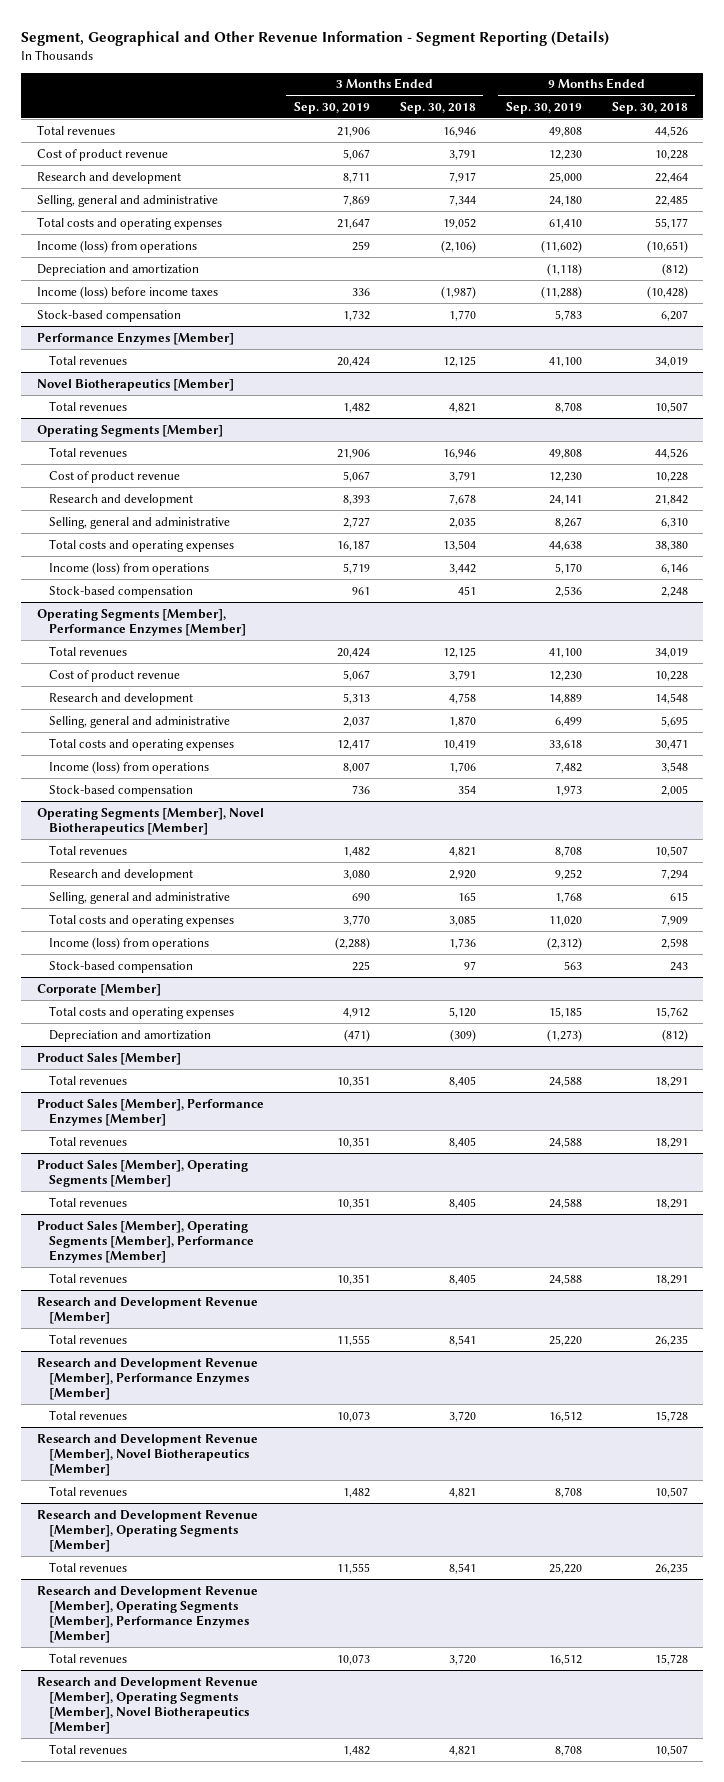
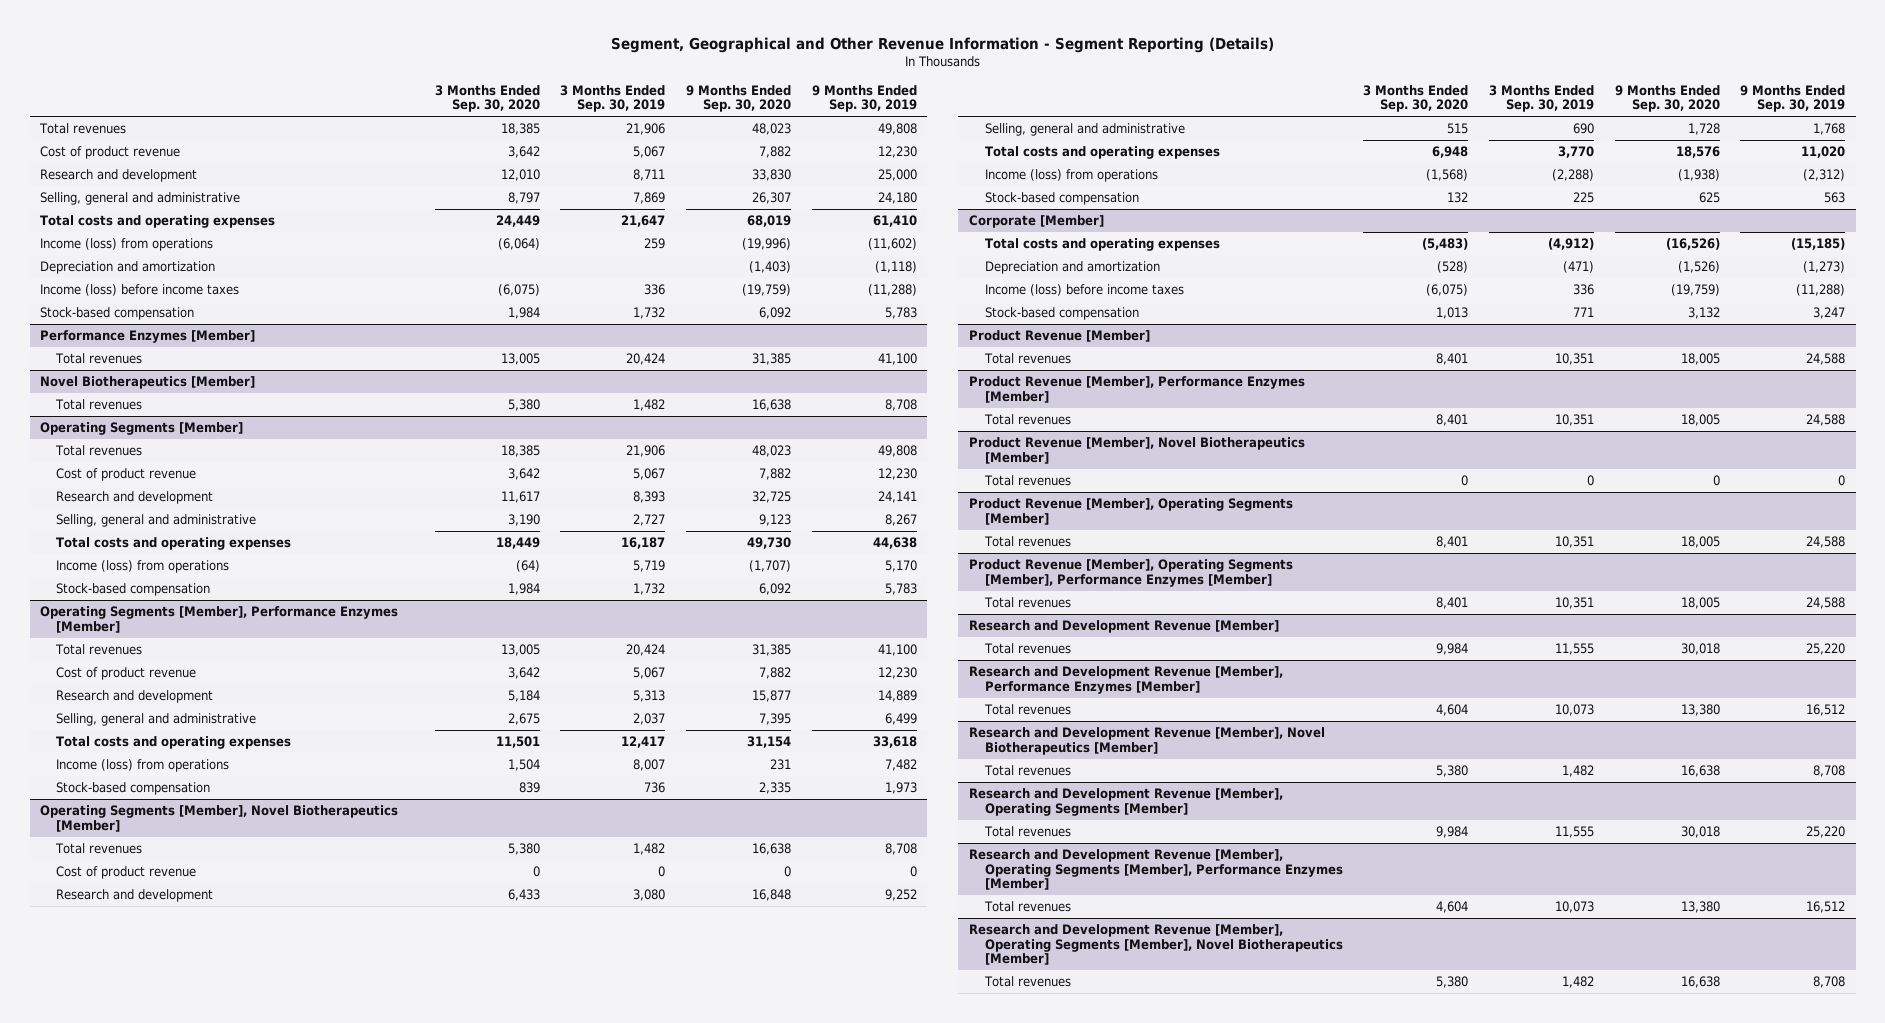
- | 3 Months Ended Sep. 30, 2019 | 3 Months Ended Sep. 30, 2018 | 9 Months Ended Sep. 30, 2019 | 9 Months Ended Sep. 30, 2018
+ | 3 Months Ended Sep. 30, 2020 | 3 Months Ended Sep. 30, 2019 | 9 Months Ended Sep. 30, 2020 | 9 Months Ended Sep. 30, 2019
@ Operating Segments [Member]
- Stock-based compensation | 961 | 451 | 2,536 | 2,248
+ Stock-based compensation | 1,984 | 1,732 | 6,092 | 5,783
@ Operating Segments [Member], Novel Biotherapeutics [Member]
+ Cost of product revenue | 0 | 0 | 0 | 0
@ Corporate [Member]
- Total costs and operating expenses | 4,912 | 5,120 | 15,185 | 15,762
+ Total costs and operating expenses | (5,483) | (4,912) | (16,526) | (15,185)
- Product Sales [Member]
@ Corporate [Member]
+ Income (loss) before income taxes | (6,075) | 336 | (19,759) | (11,288)
+ Stock-based compensation | 1,013 | 771 | 3,132 | 3,247
+ Product Revenue [Member]
- Product Sales [Member], Performance Enzymes [Member]
+ Product Revenue [Member], Performance Enzymes [Member]
- Product Sales [Member], Operating Segments [Member]
+ Product Revenue [Member], Novel Biotherapeutics [Member]
+ Total revenues | 0 | 0 | 0 | 0
+ Product Revenue [Member], Operating Segments [Member]
- Product Sales [Member], Operating Segments [Member], Performance Enzymes [Member]
+ Product Revenue [Member], Operating Segments [Member], Performance Enzymes [Member]

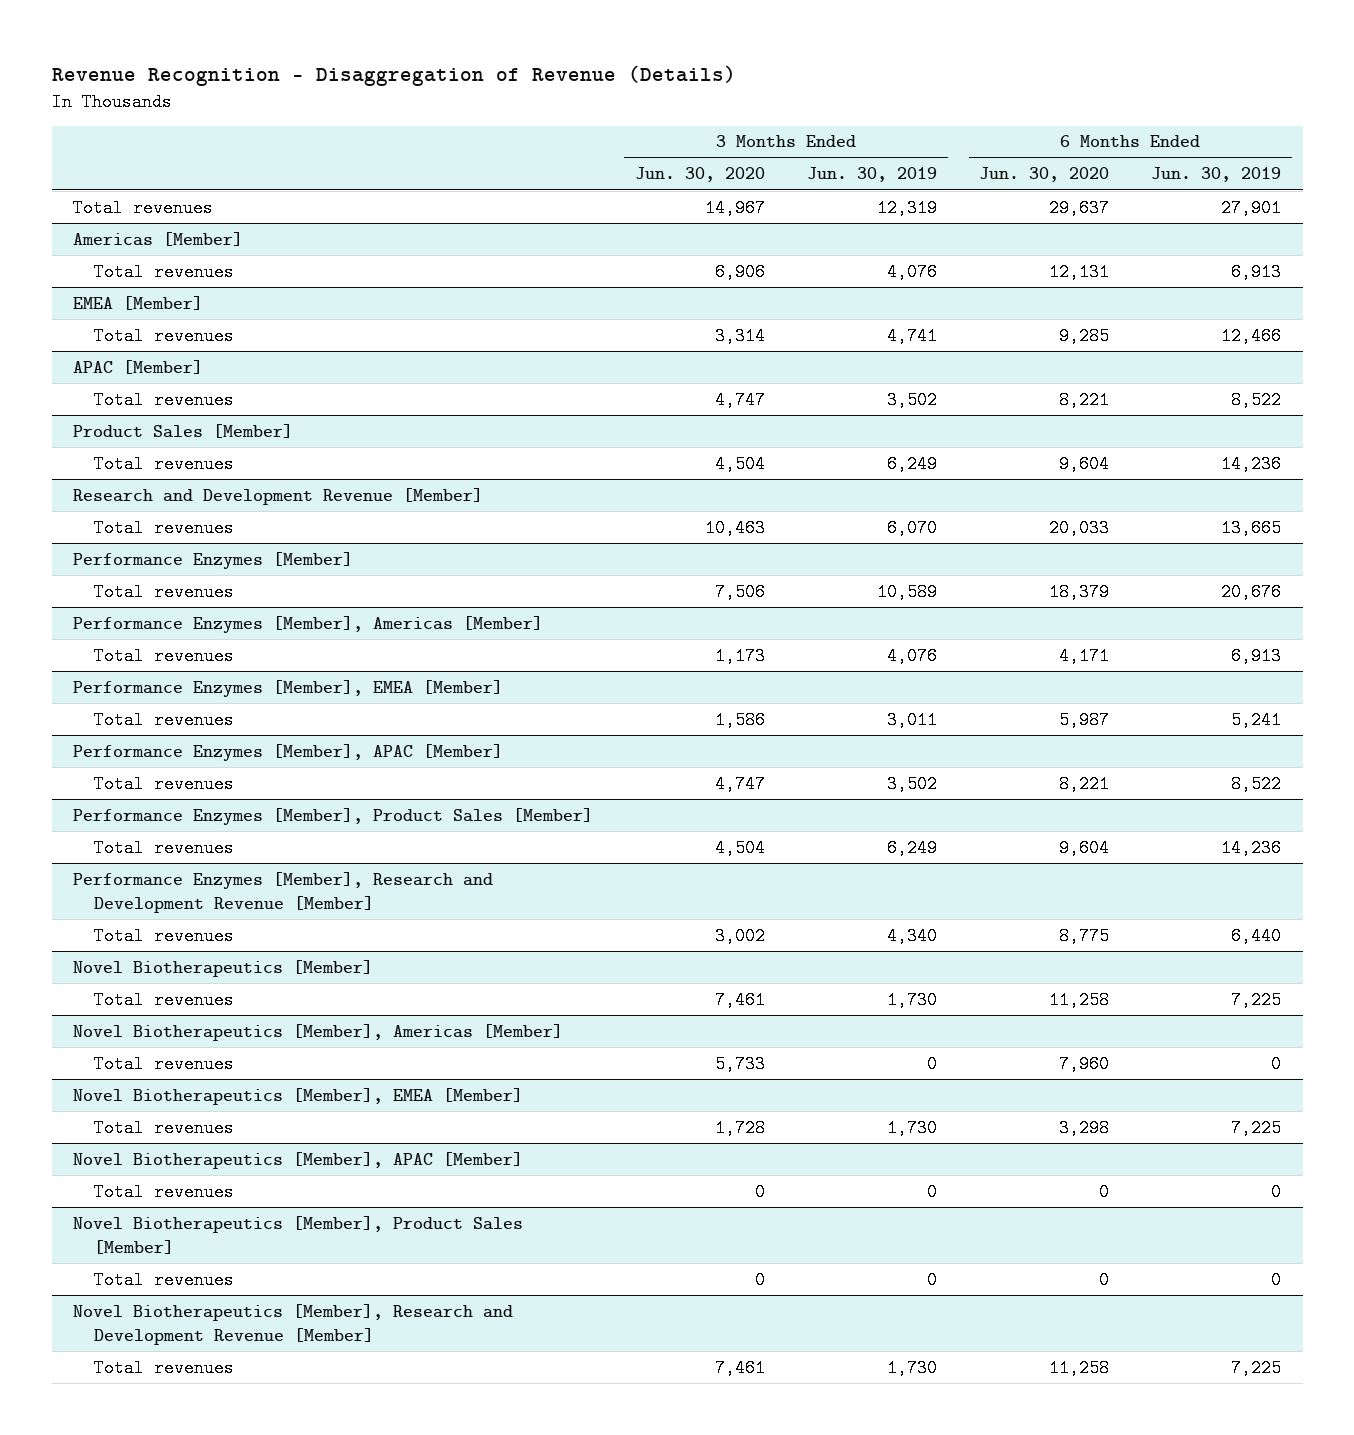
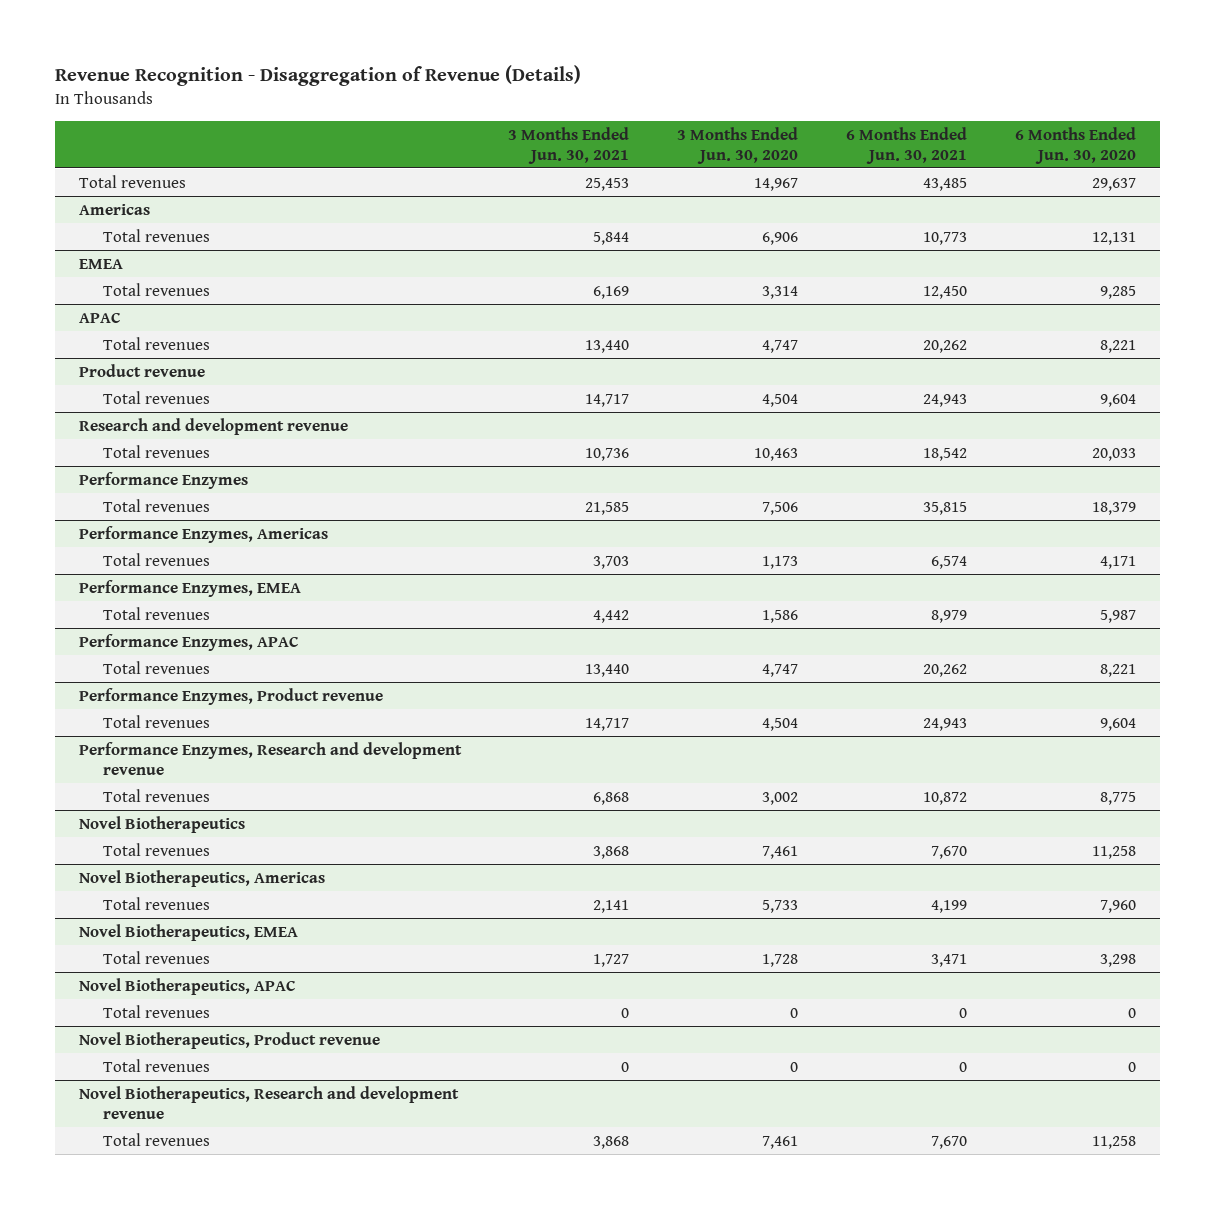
- | 3 Months Ended Jun. 30, 2020 | 3 Months Ended Jun. 30, 2019 | 6 Months Ended Jun. 30, 2020 | 6 Months Ended Jun. 30, 2019
+ | 3 Months Ended Jun. 30, 2021 | 3 Months Ended Jun. 30, 2020 | 6 Months Ended Jun. 30, 2021 | 6 Months Ended Jun. 30, 2020
- Americas [Member]
+ Americas
- EMEA [Member]
+ EMEA
- APAC [Member]
+ APAC
- Product Sales [Member]
+ Product revenue
- Research and Development Revenue [Member]
+ Research and development revenue
- Performance Enzymes [Member]
+ Performance Enzymes
- Performance Enzymes [Member], Americas [Member]
+ Performance Enzymes, Americas
- Performance Enzymes [Member], EMEA [Member]
+ Performance Enzymes, EMEA
- Performance Enzymes [Member], APAC [Member]
+ Performance Enzymes, APAC
- Performance Enzymes [Member], Product Sales [Member]
+ Performance Enzymes, Product revenue
- Performance Enzymes [Member], Research and Development Revenue [Member]
+ Performance Enzymes, Research and development revenue
- Novel Biotherapeutics [Member]
+ Novel Biotherapeutics
- Novel Biotherapeutics [Member], Americas [Member]
+ Novel Biotherapeutics, Americas
- Novel Biotherapeutics [Member], EMEA [Member]
+ Novel Biotherapeutics, EMEA
- Novel Biotherapeutics [Member], APAC [Member]
+ Novel Biotherapeutics, APAC
- Novel Biotherapeutics [Member], Product Sales [Member]
+ Novel Biotherapeutics, Product revenue
- Novel Biotherapeutics [Member], Research and Development Revenue [Member]
+ Novel Biotherapeutics, Research and development revenue

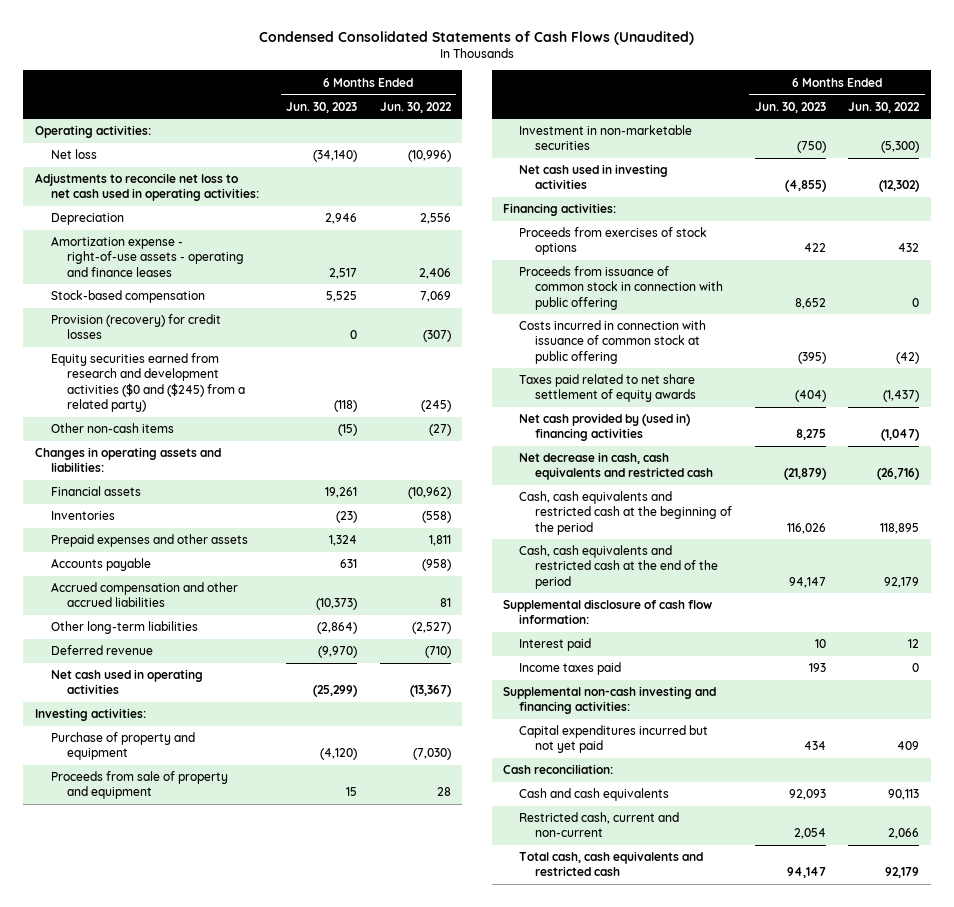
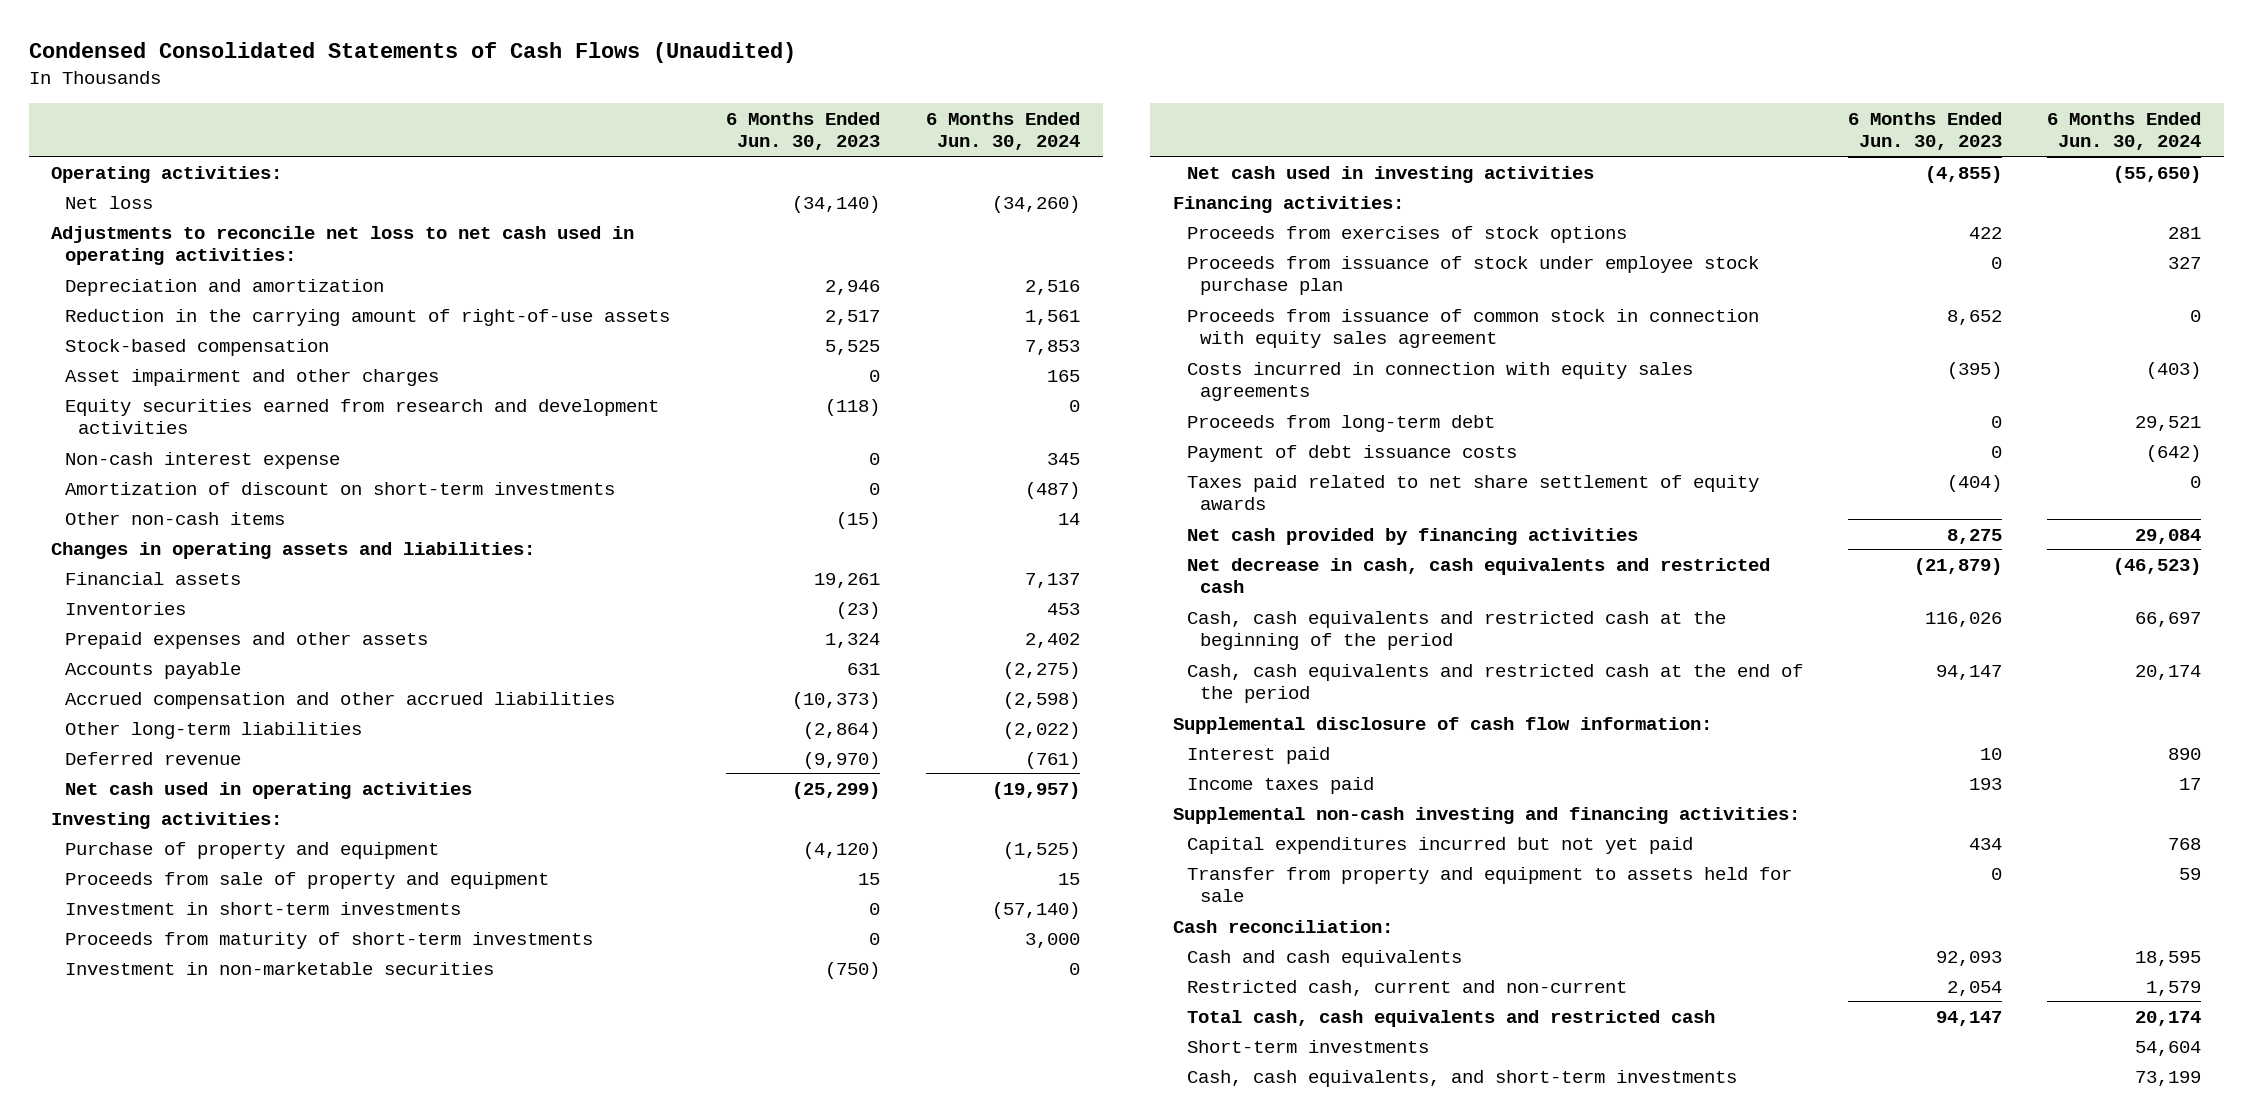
- | 6 Months Ended Jun. 30, 2023 | 6 Months Ended Jun. 30, 2022
+ | 6 Months Ended Jun. 30, 2023 | 6 Months Ended Jun. 30, 2024
- Depreciation | 2,946 | 2,556
- Amortization expense - right-of-use assets - operating and finance leases | 2,517 | 2,406
+ Depreciation and amortization | 2,946 | 2,516
+ Reduction in the carrying amount of right-of-use assets | 2,517 | 1,561
- Provision (recovery) for credit losses | 0 | (307)
- Equity securities earned from research and development activities ($0 and ($245) from a related party) | (118) | (245)
+ Asset impairment and other charges | 0 | 165
+ Equity securities earned from research and development activities | (118) | 0
+ Non-cash interest expense | 0 | 345
+ Amortization of discount on short-term investments | 0 | (487)
+ Investment in short-term investments | 0 | (57,140)
+ Proceeds from maturity of short-term investments | 0 | 3,000
- Proceeds from issuance of common stock in connection with public offering | 8,652 | 0
- Costs incurred in connection with issuance of common stock at public offering | (395) | (42)
+ Proceeds from issuance of stock under employee stock purchase plan | 0 | 327
+ Proceeds from issuance of common stock in connection with equity sales agreement | 8,652 | 0
+ Costs incurred in connection with equity sales agreements | (395) | (403)
+ Proceeds from long-term debt | 0 | 29,521
+ Payment of debt issuance costs | 0 | (642)
- Net cash provided by (used in) financing activities | 8,275 | (1,047)
+ Net cash provided by financing activities | 8,275 | 29,084
+ Transfer from property and equipment to assets held for sale | 0 | 59
+ Short-term investments | | 54,604
+ Cash, cash equivalents, and short-term investments | | 73,199

